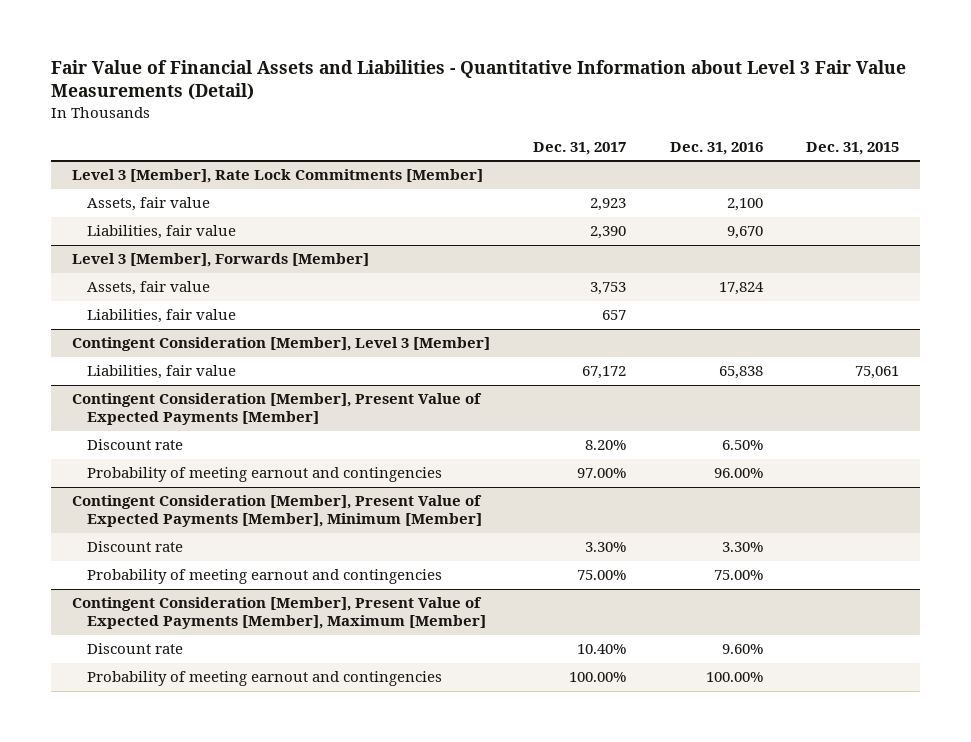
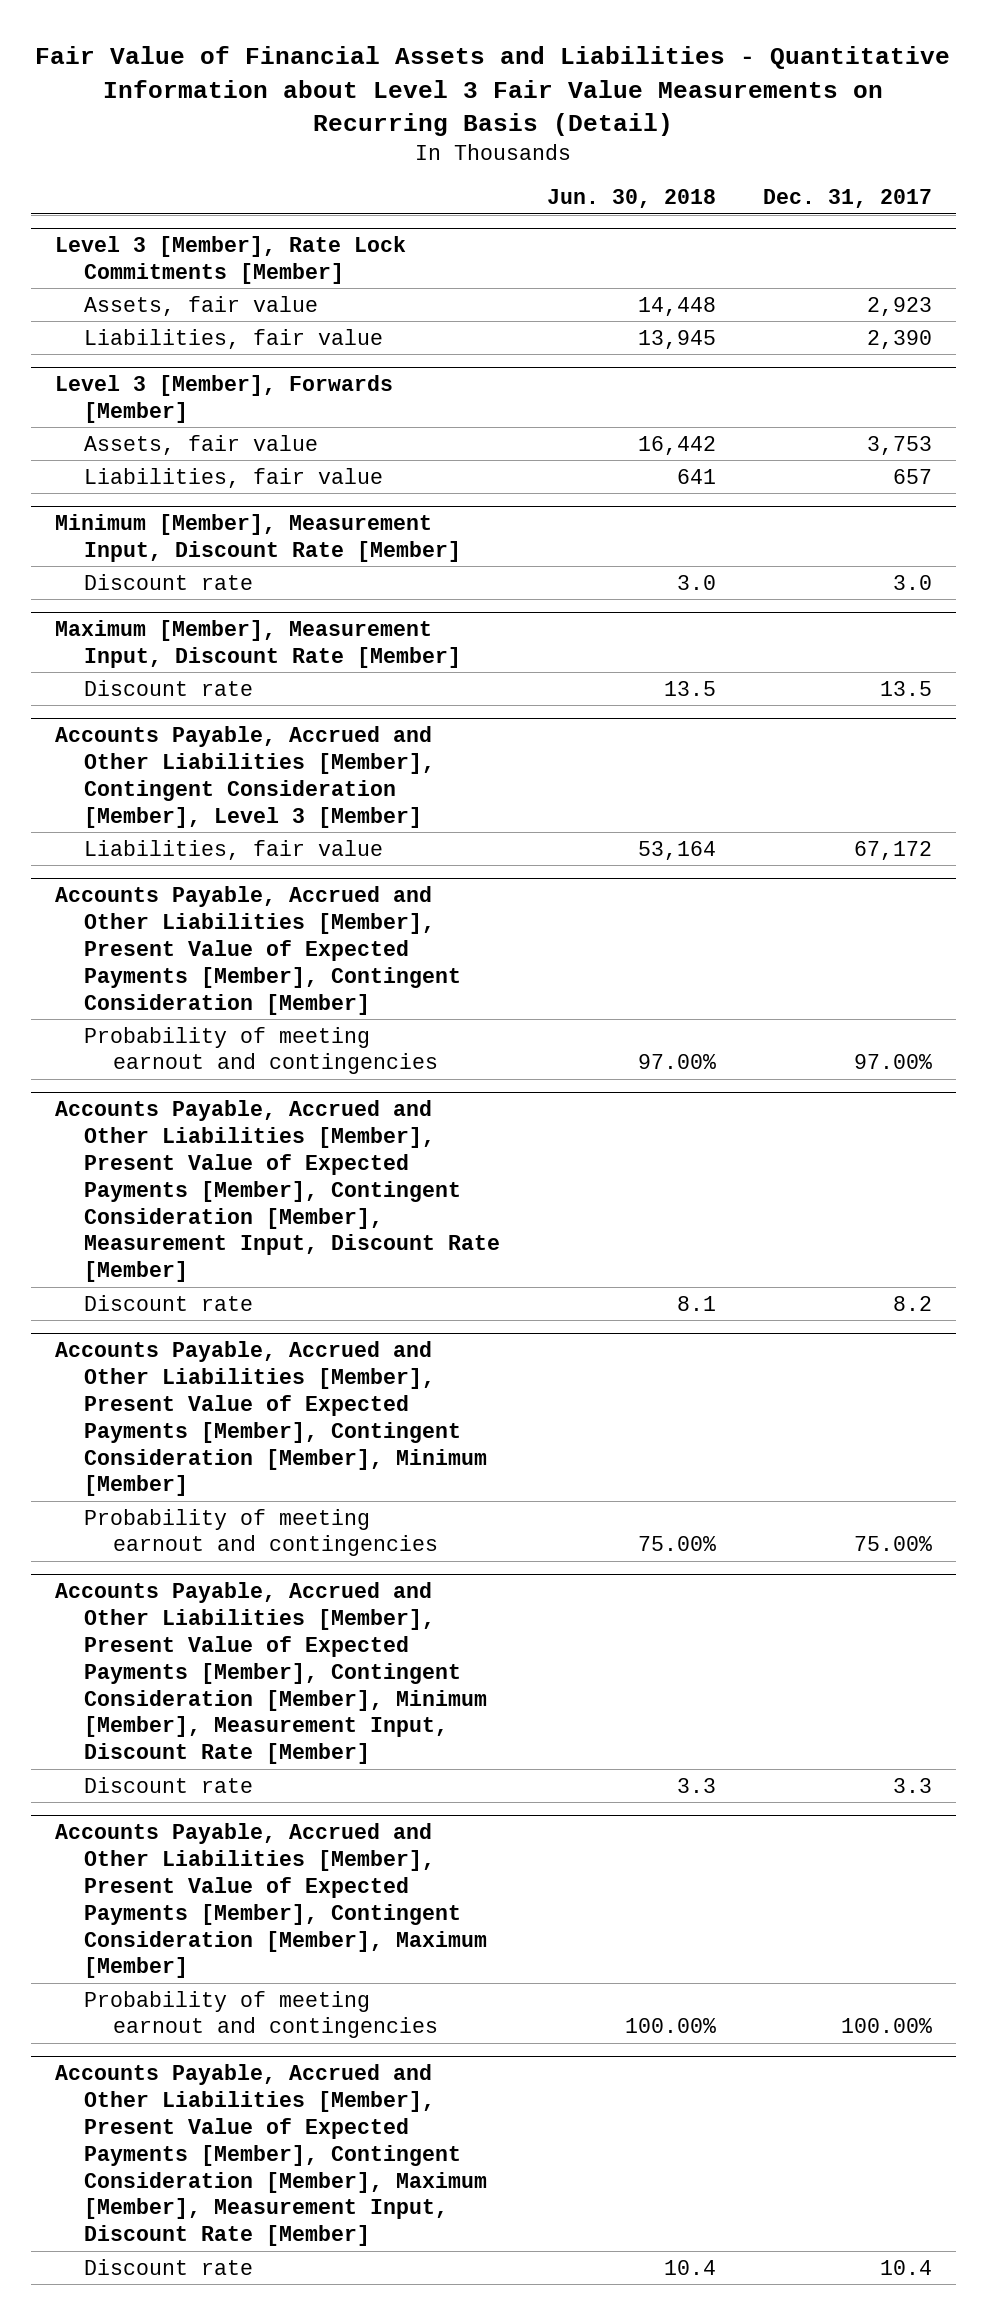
- Fair Value of Financial Assets and Liabilities - Quantitative Information about Level 3 Fair Value Measurements (Detail)
+ Fair Value of Financial Assets and Liabilities - Quantitative Information about Level 3 Fair Value Measurements on Recurring Basis (Detail)
- | Dec. 31, 2017 | Dec. 31, 2016 | Dec. 31, 2015
+ | Jun. 30, 2018 | Dec. 31, 2017
- Contingent Consideration [Member], Level 3 [Member]
+ Minimum [Member], Measurement Input, Discount Rate [Member]
+ Discount rate | 3.0 | 3.0
+ Maximum [Member], Measurement Input, Discount Rate [Member]
+ Discount rate | 13.5 | 13.5
+ Accounts Payable, Accrued and Other Liabilities [Member], Contingent Consideration [Member], Level 3 [Member]
- Contingent Consideration [Member], Present Value of Expected Payments [Member]
- Discount rate | 8.20% | 6.50% |
+ Accounts Payable, Accrued and Other Liabilities [Member], Present Value of Expected Payments [Member], Contingent Consideration [Member]
- Contingent Consideration [Member], Present Value of Expected Payments [Member], Minimum [Member]
- Discount rate | 3.30% | 3.30% |
+ Accounts Payable, Accrued and Other Liabilities [Member], Present Value of Expected Payments [Member], Contingent Consideration [Member], Measurement Input, Discount Rate [Member]
+ Discount rate | 8.1 | 8.2
+ Accounts Payable, Accrued and Other Liabilities [Member], Present Value of Expected Payments [Member], Contingent Consideration [Member], Minimum [Member]
- Contingent Consideration [Member], Present Value of Expected Payments [Member], Maximum [Member]
- Discount rate | 10.40% | 9.60% |
+ Accounts Payable, Accrued and Other Liabilities [Member], Present Value of Expected Payments [Member], Contingent Consideration [Member], Minimum [Member], Measurement Input, Discount Rate [Member]
+ Discount rate | 3.3 | 3.3
+ Accounts Payable, Accrued and Other Liabilities [Member], Present Value of Expected Payments [Member], Contingent Consideration [Member], Maximum [Member]
+ Accounts Payable, Accrued and Other Liabilities [Member], Present Value of Expected Payments [Member], Contingent Consideration [Member], Maximum [Member], Measurement Input, Discount Rate [Member]
+ Discount rate | 10.4 | 10.4

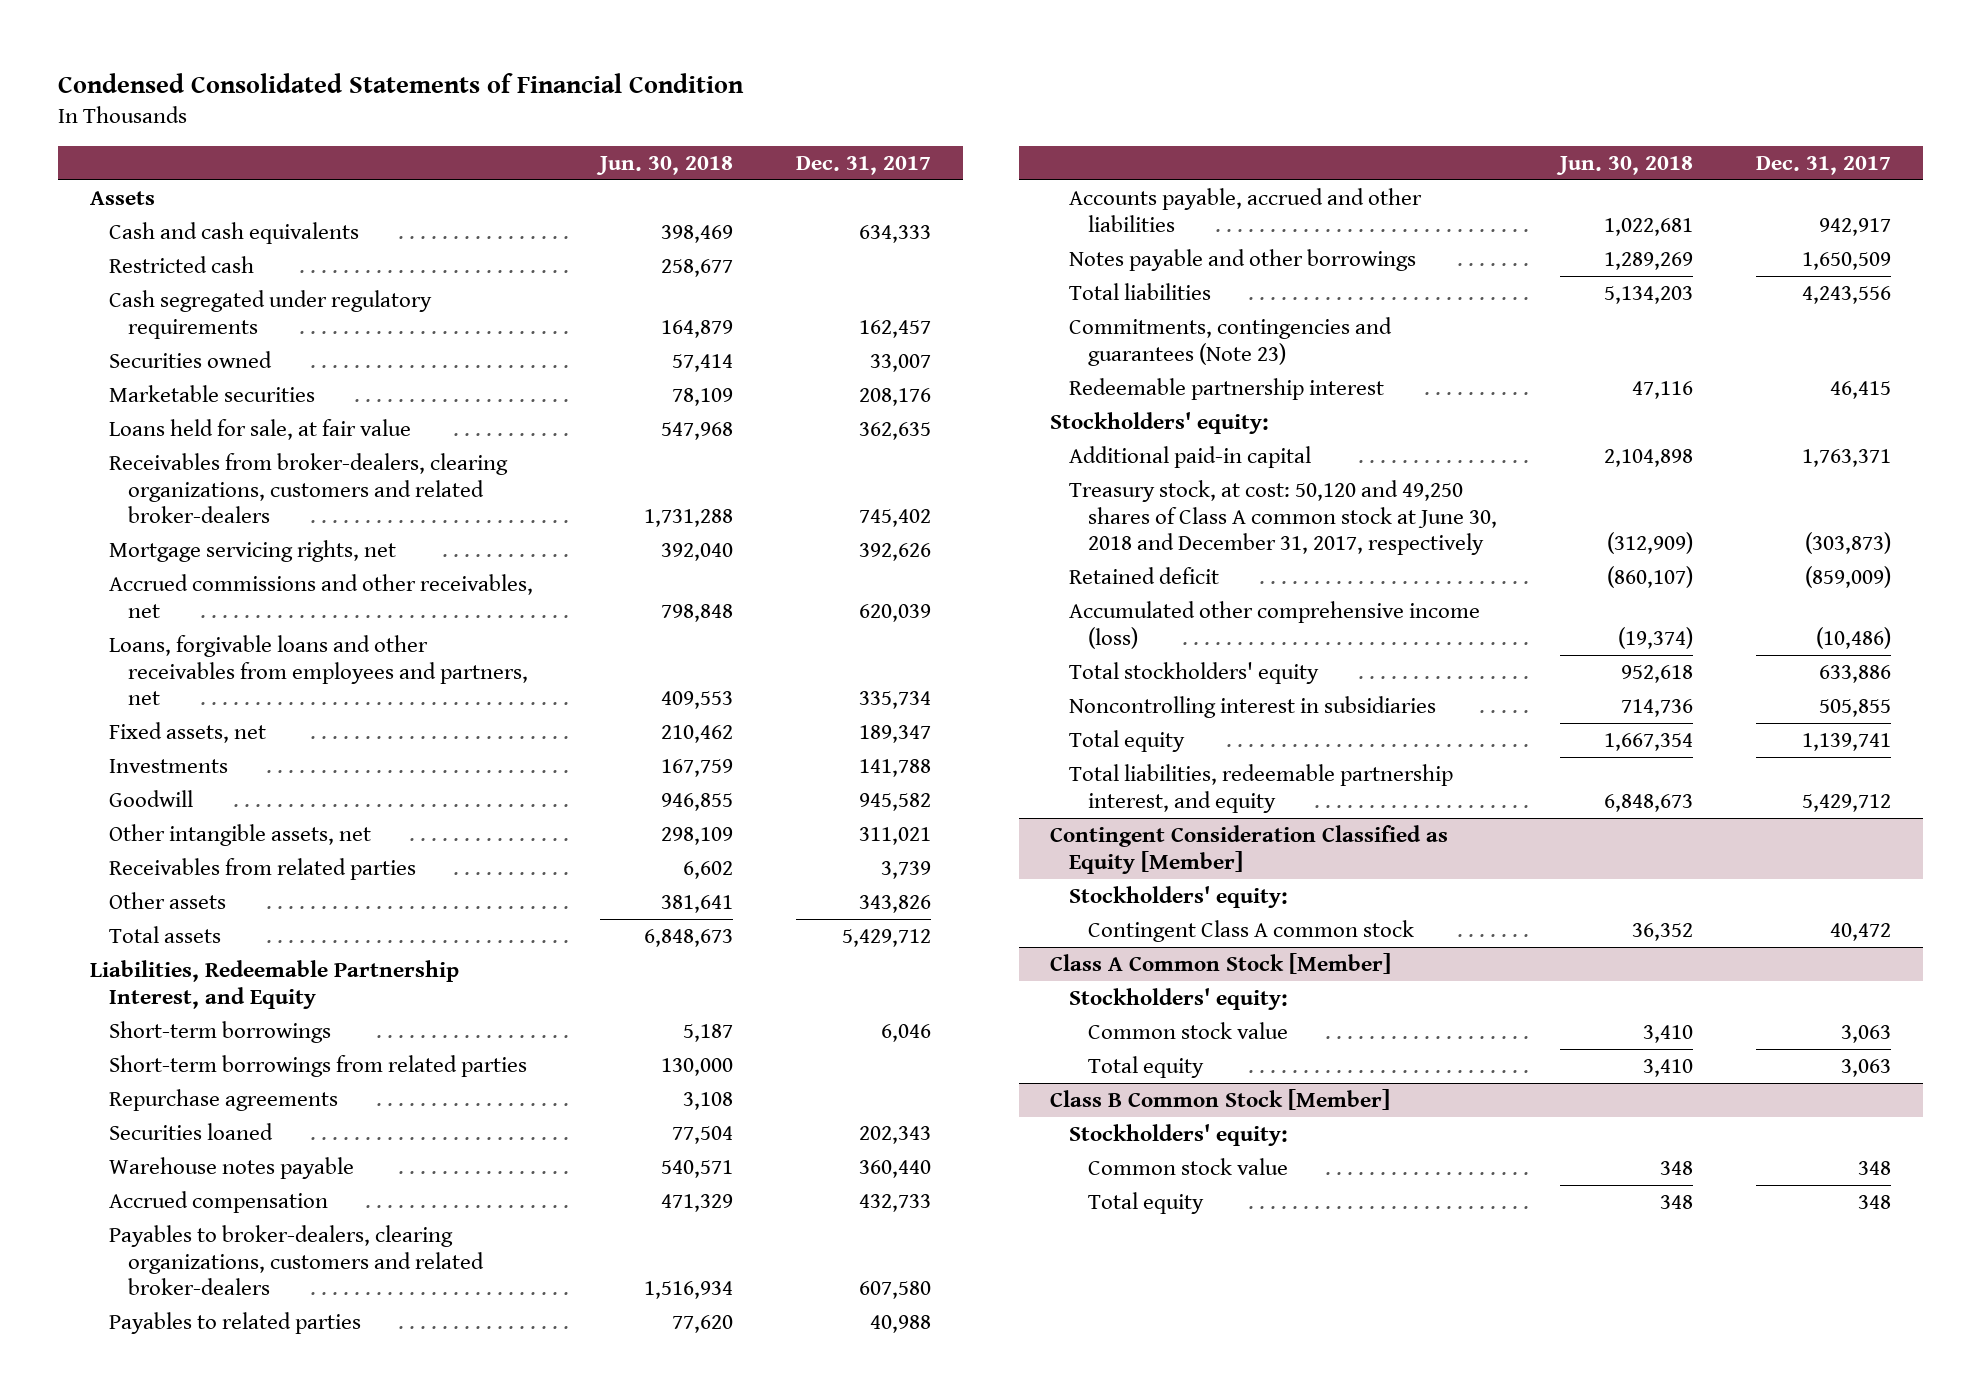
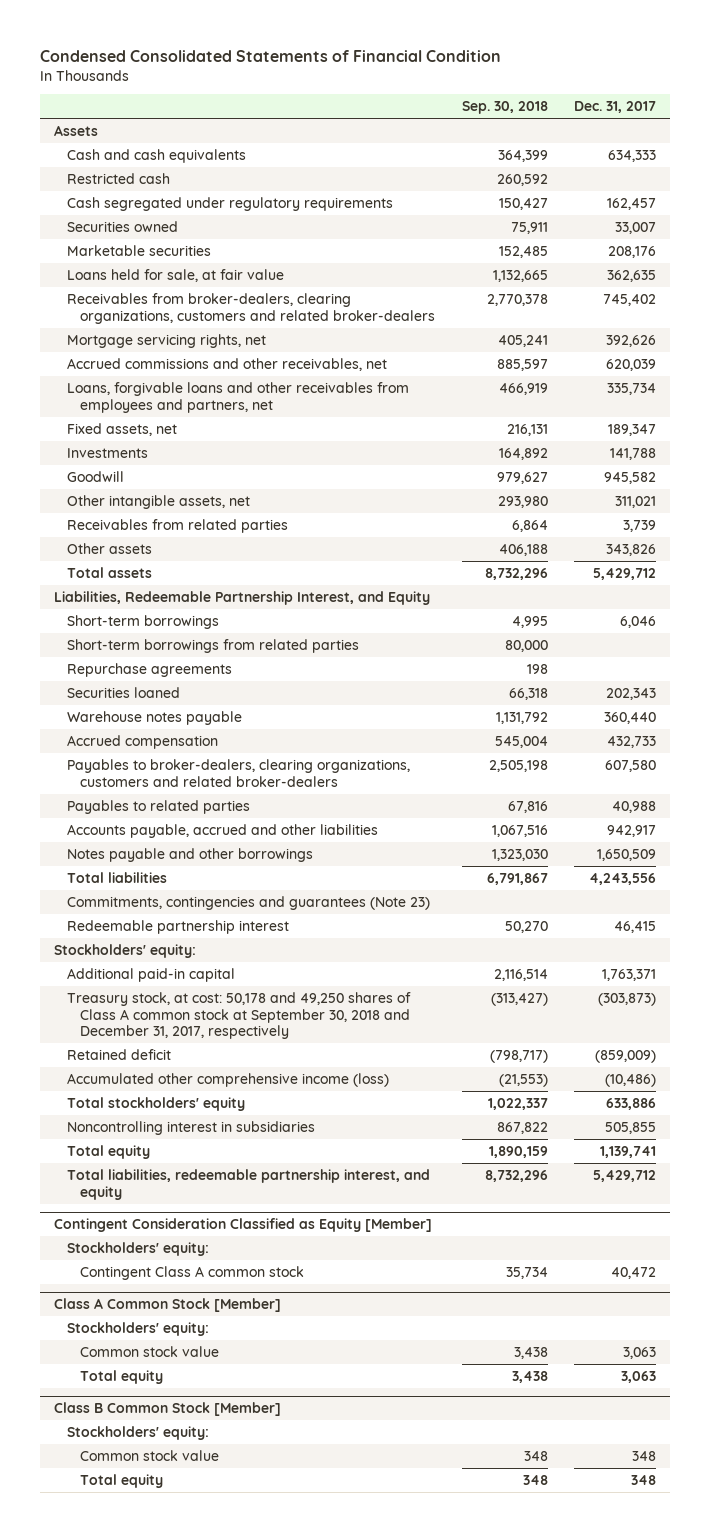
- | Jun. 30, 2018 | Dec. 31, 2017
+ | Sep. 30, 2018 | Dec. 31, 2017
- Treasury stock, at cost: 50,120 and 49,250 shares of Class A common stock at June 30, 2018 and December 31, 2017, respectively | (312,909) | (303,873)
+ Treasury stock, at cost: 50,178 and 49,250 shares of Class A common stock at September 30, 2018 and December 31, 2017, respectively | (313,427) | (303,873)

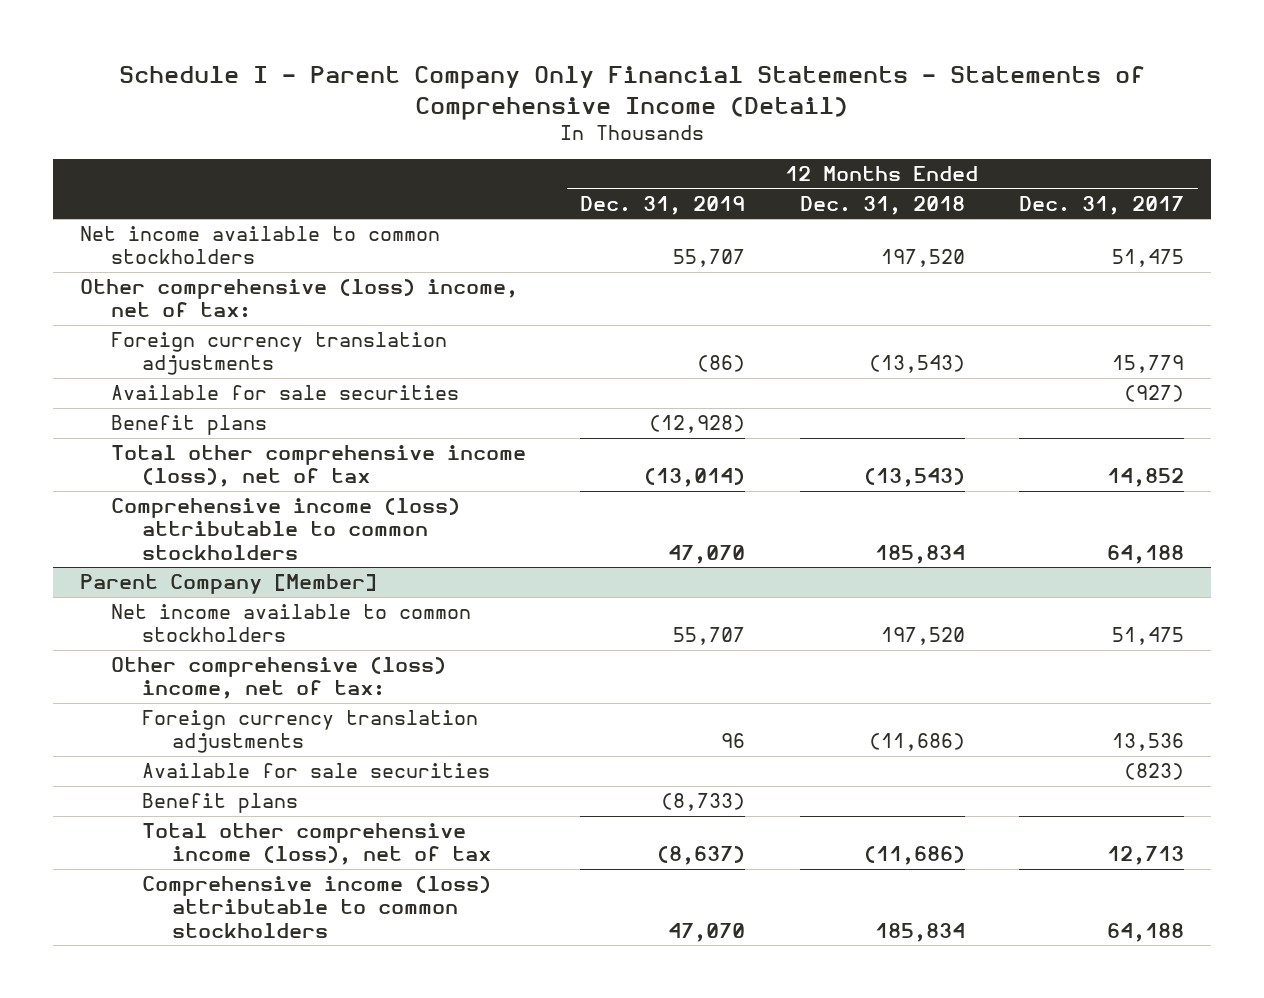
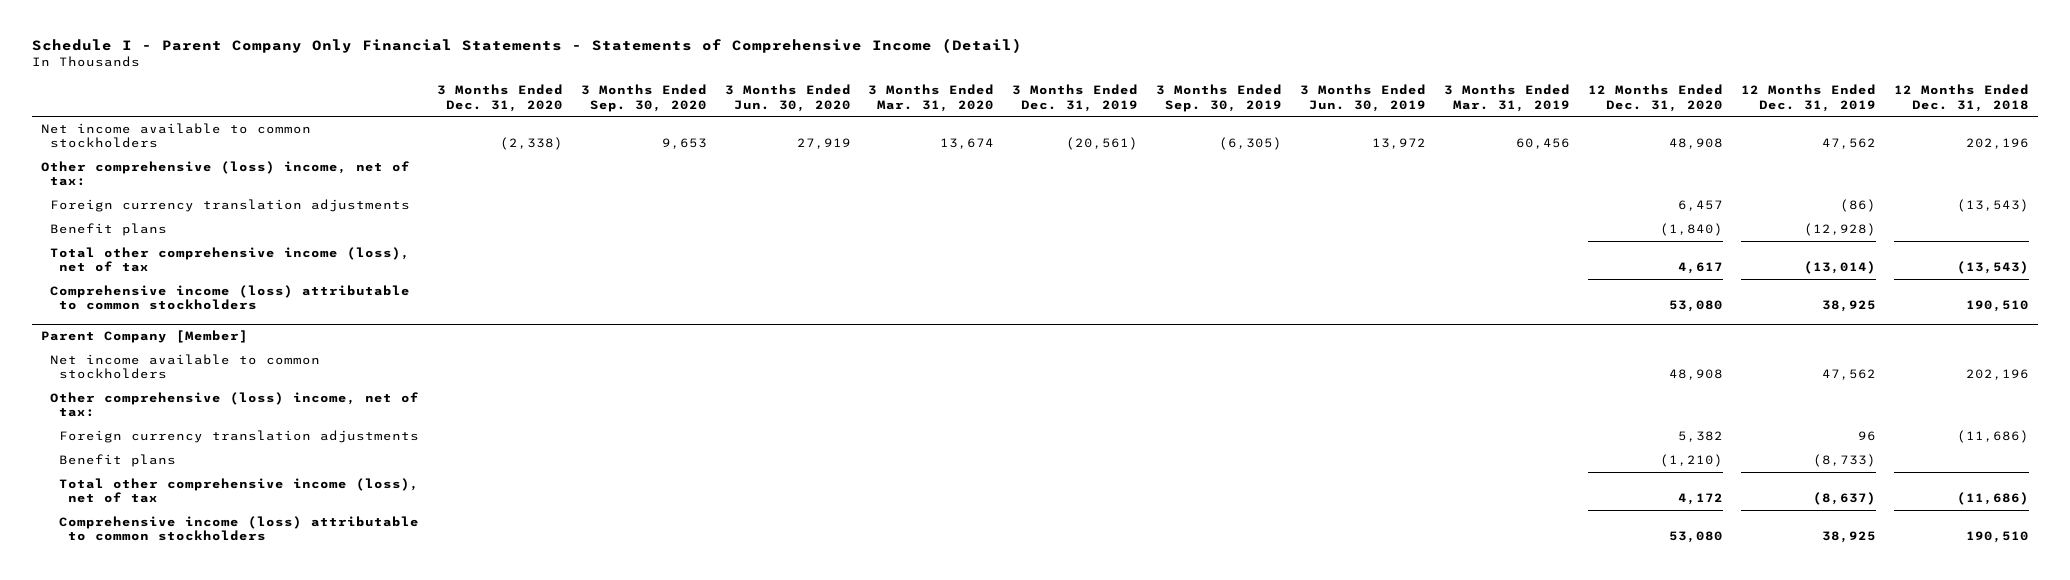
- | 12 Months Ended Dec. 31, 2019 | 12 Months Ended Dec. 31, 2018 | 12 Months Ended Dec. 31, 2017
+ | 3 Months Ended Dec. 31, 2020 | 3 Months Ended Sep. 30, 2020 | 3 Months Ended Jun. 30, 2020 | 3 Months Ended Mar. 31, 2020 | 3 Months Ended Dec. 31, 2019 | 3 Months Ended Sep. 30, 2019 | 3 Months Ended Jun. 30, 2019 | 3 Months Ended Mar. 31, 2019 | 12 Months Ended Dec. 31, 2020 | 12 Months Ended Dec. 31, 2019 | 12 Months Ended Dec. 31, 2018
- Net income available to common stockholders | 55,707 | 197,520 | 51,475
+ Net income available to common stockholders | (2,338) | 9,653 | 27,919 | 13,674 | (20,561) | (6,305) | 13,972 | 60,456 | 48,908 | 47,562 | 202,196
- Available for sale securities | | | (927)
- Comprehensive income (loss) attributable to common stockholders | 47,070 | 185,834 | 64,188
+ Comprehensive income (loss) attributable to common stockholders | | | | | | | | | 53,080 | 38,925 | 190,510
@ Parent Company [Member]
- Net income available to common stockholders | 55,707 | 197,520 | 51,475
+ Net income available to common stockholders | | | | | | | | | 48,908 | 47,562 | 202,196
- Available for sale securities | | | (823)
- Comprehensive income (loss) attributable to common stockholders | 47,070 | 185,834 | 64,188
+ Comprehensive income (loss) attributable to common stockholders | | | | | | | | | 53,080 | 38,925 | 190,510

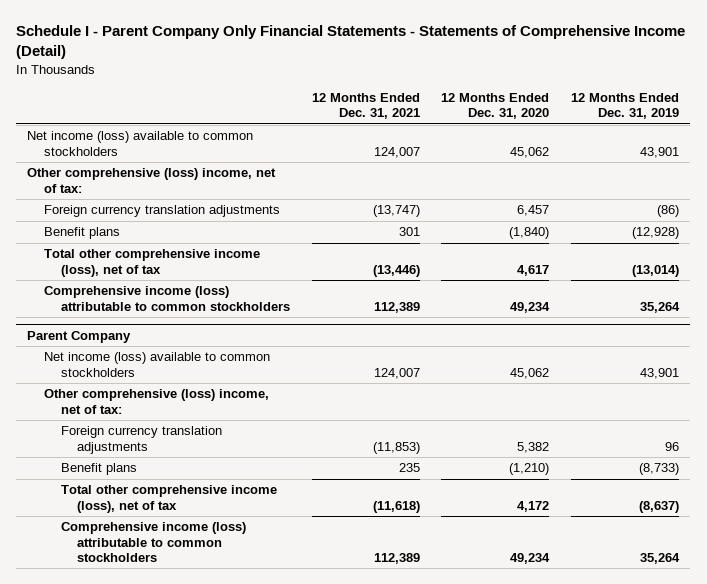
- | 3 Months Ended Dec. 31, 2020 | 3 Months Ended Sep. 30, 2020 | 3 Months Ended Jun. 30, 2020 | 3 Months Ended Mar. 31, 2020 | 3 Months Ended Dec. 31, 2019 | 3 Months Ended Sep. 30, 2019 | 3 Months Ended Jun. 30, 2019 | 3 Months Ended Mar. 31, 2019 | 12 Months Ended Dec. 31, 2020 | 12 Months Ended Dec. 31, 2019 | 12 Months Ended Dec. 31, 2018
+ | 12 Months Ended Dec. 31, 2021 | 12 Months Ended Dec. 31, 2020 | 12 Months Ended Dec. 31, 2019
- Net income available to common stockholders | (2,338) | 9,653 | 27,919 | 13,674 | (20,561) | (6,305) | 13,972 | 60,456 | 48,908 | 47,562 | 202,196
+ Net income (loss) available to common stockholders | 124,007 | 45,062 | 43,901
- Comprehensive income (loss) attributable to common stockholders | | | | | | | | | 53,080 | 38,925 | 190,510
- Parent Company [Member]
- Net income available to common stockholders | | | | | | | | | 48,908 | 47,562 | 202,196
+ Comprehensive income (loss) attributable to common stockholders | 112,389 | 49,234 | 35,264
+ Parent Company
+ Net income (loss) available to common stockholders | 124,007 | 45,062 | 43,901
- Comprehensive income (loss) attributable to common stockholders | | | | | | | | | 53,080 | 38,925 | 190,510
+ Comprehensive income (loss) attributable to common stockholders | 112,389 | 49,234 | 35,264

